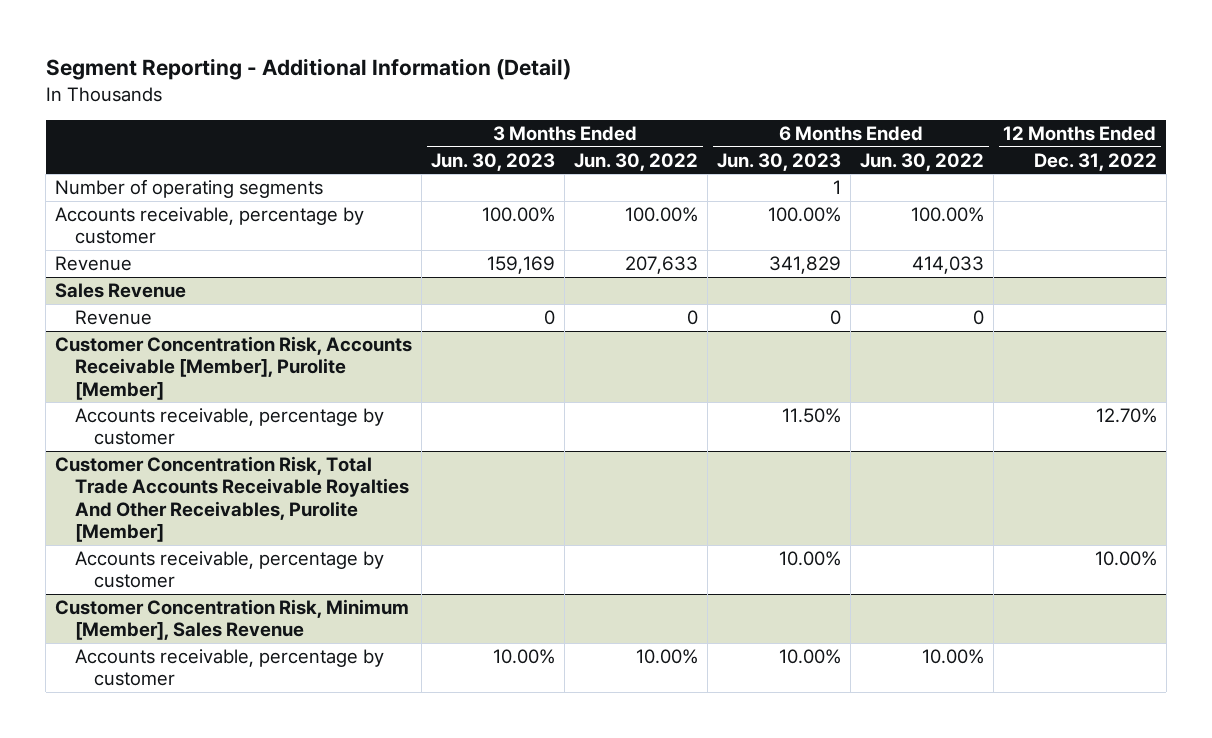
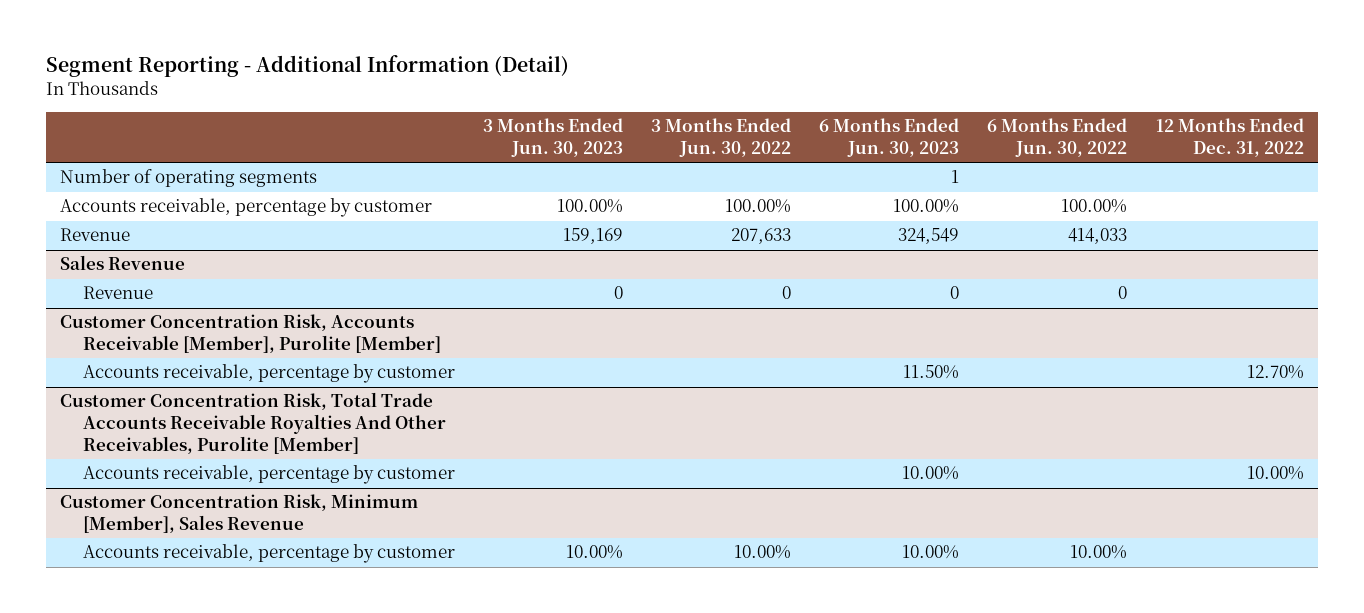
- Revenue | 159,169 | 207,633 | 341,829 | 414,033 |
+ Revenue | 159,169 | 207,633 | 324,549 | 414,033 |

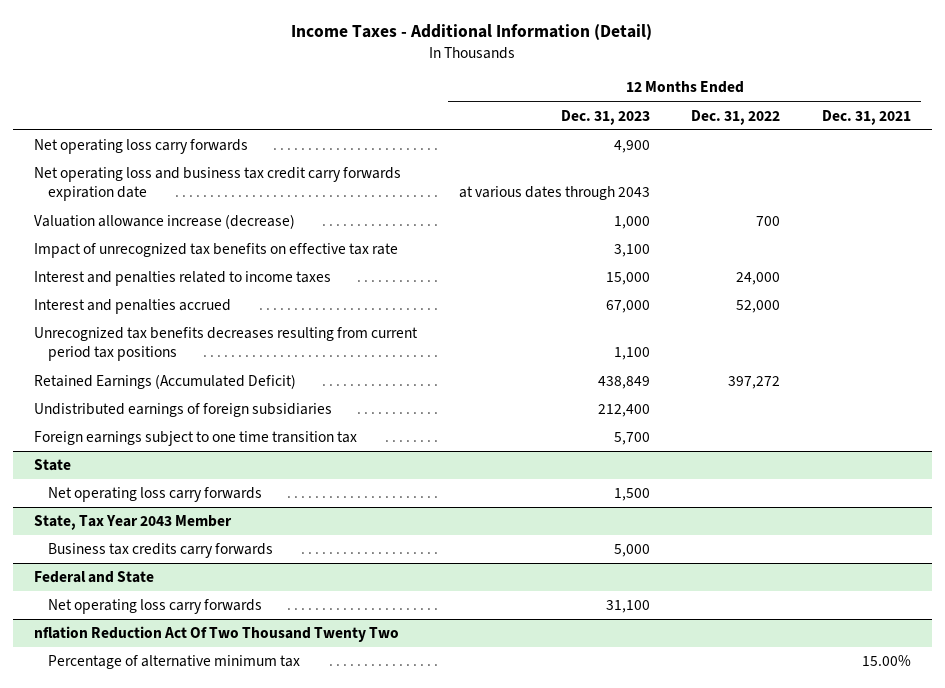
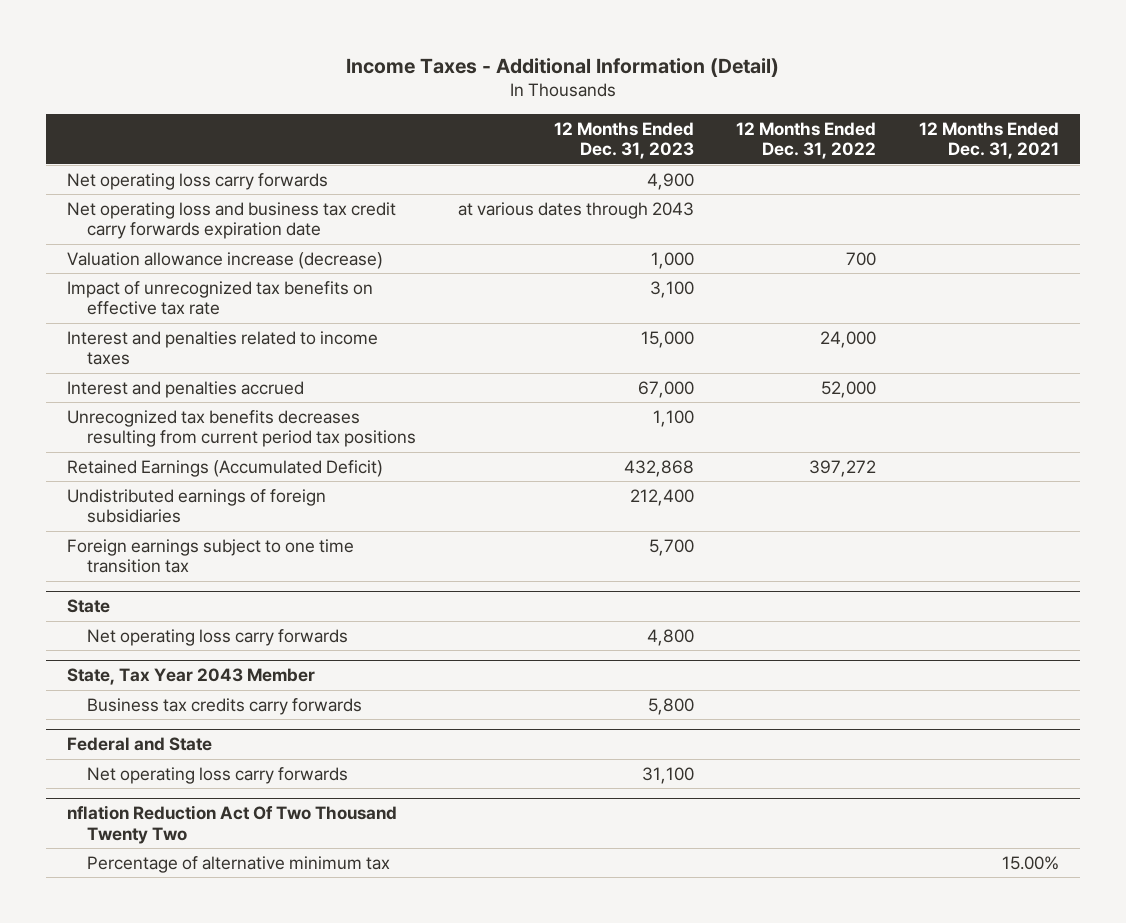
- Retained Earnings (Accumulated Deficit) | 438,849 | 397,272 |
+ Retained Earnings (Accumulated Deficit) | 432,868 | 397,272 |
@ State
- Net operating loss carry forwards | 1,500 | |
+ Net operating loss carry forwards | 4,800 | |
@ State, Tax Year 2043 Member
- Business tax credits carry forwards | 5,000 | |
+ Business tax credits carry forwards | 5,800 | |

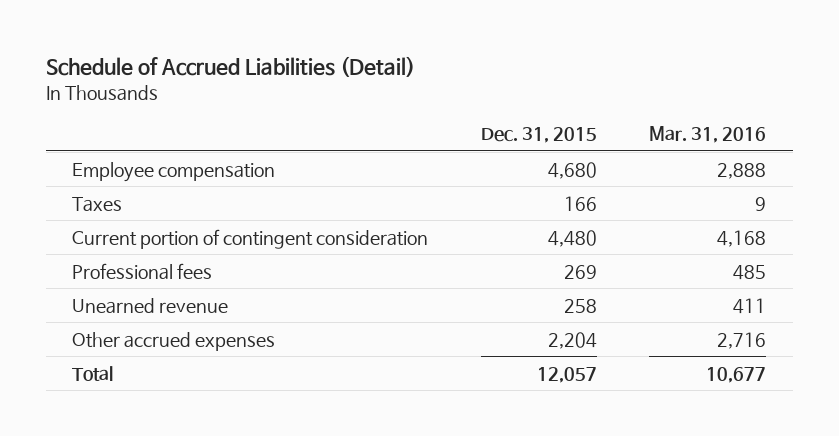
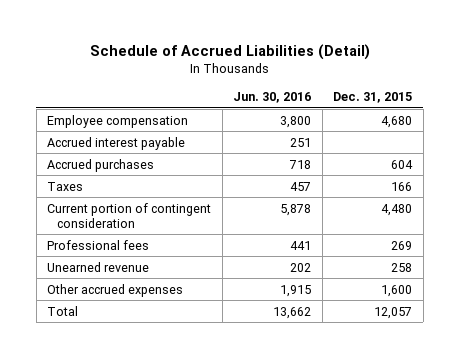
- | Dec. 31, 2015 | Mar. 31, 2016
+ | Jun. 30, 2016 | Dec. 31, 2015
+ Accrued interest payable | 251 |
+ Accrued purchases | 718 | 604
- Other accrued expenses | 2,204 | 2,716
+ Other accrued expenses | 1,915 | 1,600

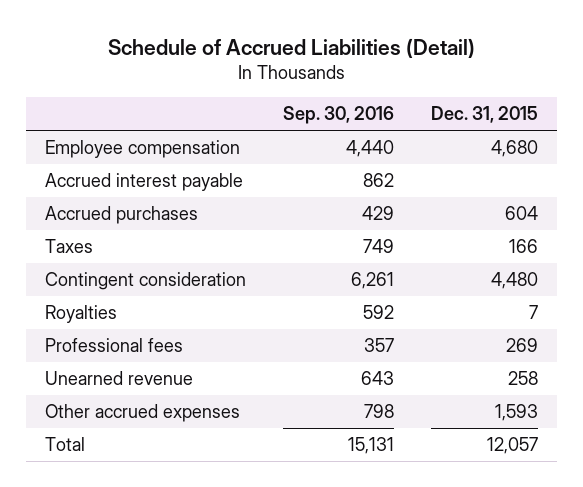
- | Jun. 30, 2016 | Dec. 31, 2015
+ | Sep. 30, 2016 | Dec. 31, 2015
- Current portion of contingent consideration | 5,878 | 4,480
+ Contingent consideration | 6,261 | 4,480
+ Royalties | 592 | 7
- Other accrued expenses | 1,915 | 1,600
+ Other accrued expenses | 798 | 1,593

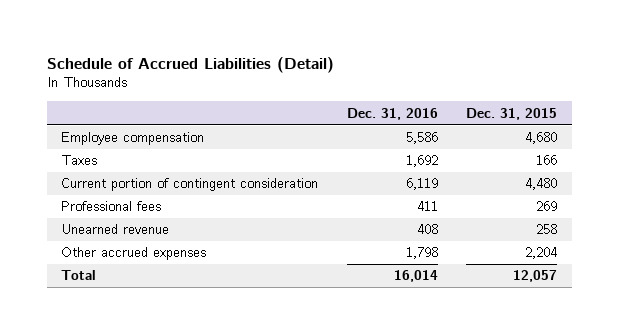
- | Sep. 30, 2016 | Dec. 31, 2015
+ | Dec. 31, 2016 | Dec. 31, 2015
- Accrued interest payable | 862 |
- Accrued purchases | 429 | 604
- Contingent consideration | 6,261 | 4,480
- Royalties | 592 | 7
+ Current portion of contingent consideration | 6,119 | 4,480
- Other accrued expenses | 798 | 1,593
+ Other accrued expenses | 1,798 | 2,204

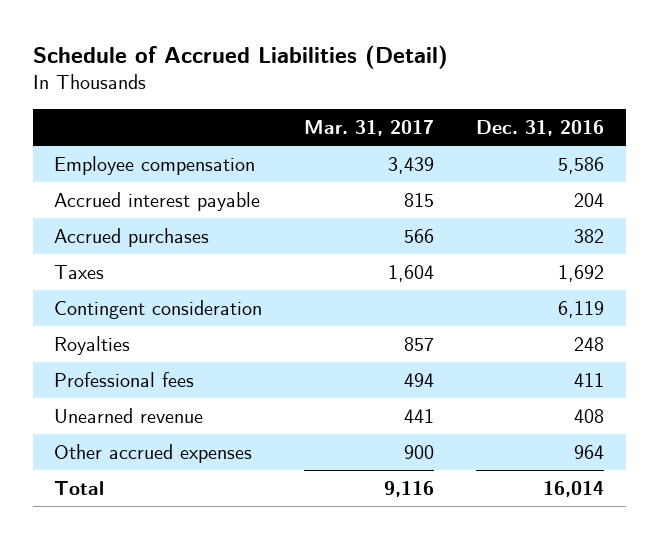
- | Dec. 31, 2016 | Dec. 31, 2015
+ | Mar. 31, 2017 | Dec. 31, 2016
+ Accrued interest payable | 815 | 204
+ Accrued purchases | 566 | 382
- Current portion of contingent consideration | 6,119 | 4,480
+ Contingent consideration | | 6,119
+ Royalties | 857 | 248
- Other accrued expenses | 1,798 | 2,204
+ Other accrued expenses | 900 | 964

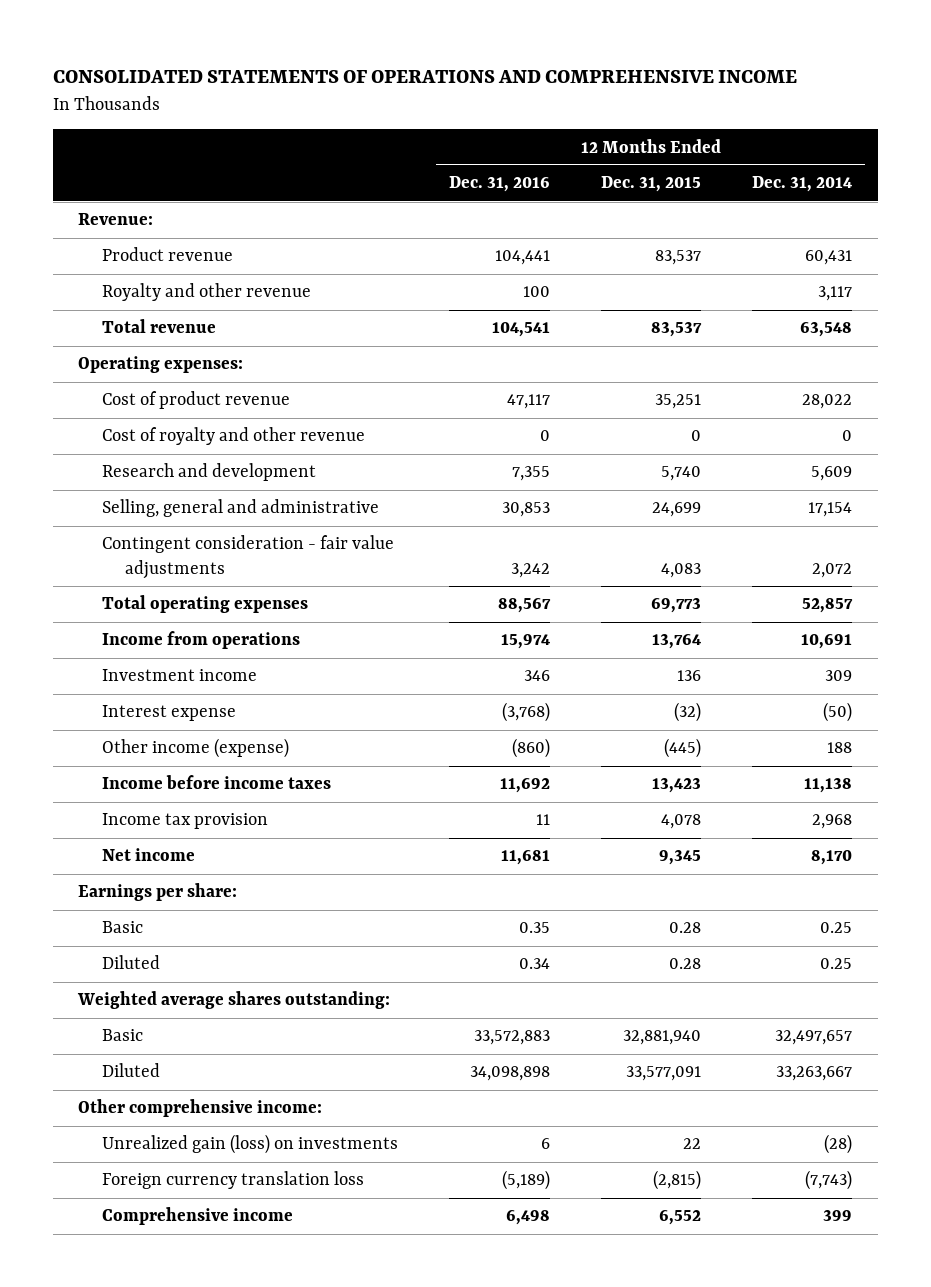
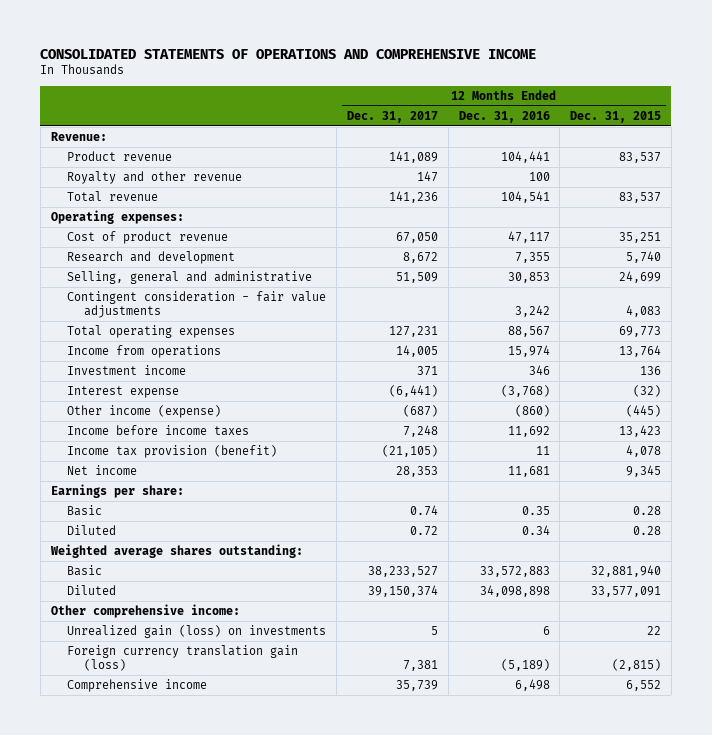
- | 12 Months Ended Dec. 31, 2016 | 12 Months Ended Dec. 31, 2015 | 12 Months Ended Dec. 31, 2014
+ | 12 Months Ended Dec. 31, 2017 | 12 Months Ended Dec. 31, 2016 | 12 Months Ended Dec. 31, 2015
- Cost of royalty and other revenue | 0 | 0 | 0
- Income tax provision | 11 | 4,078 | 2,968
+ Income tax provision (benefit) | (21,105) | 11 | 4,078
- Foreign currency translation loss | (5,189) | (2,815) | (7,743)
+ Foreign currency translation gain (loss) | 7,381 | (5,189) | (2,815)

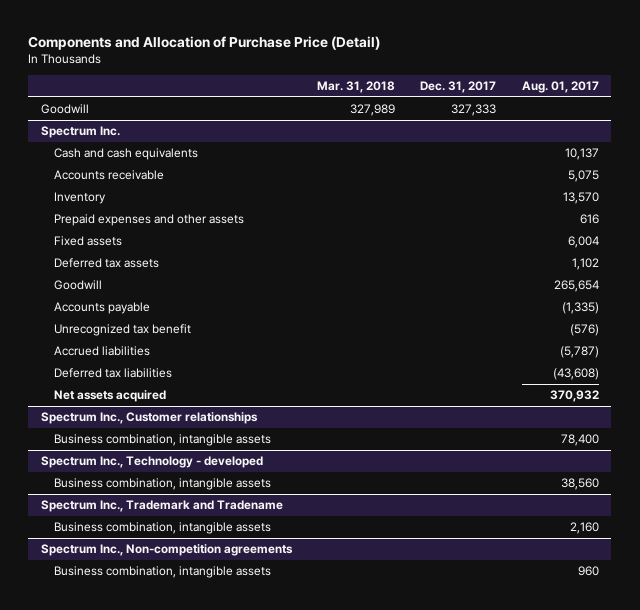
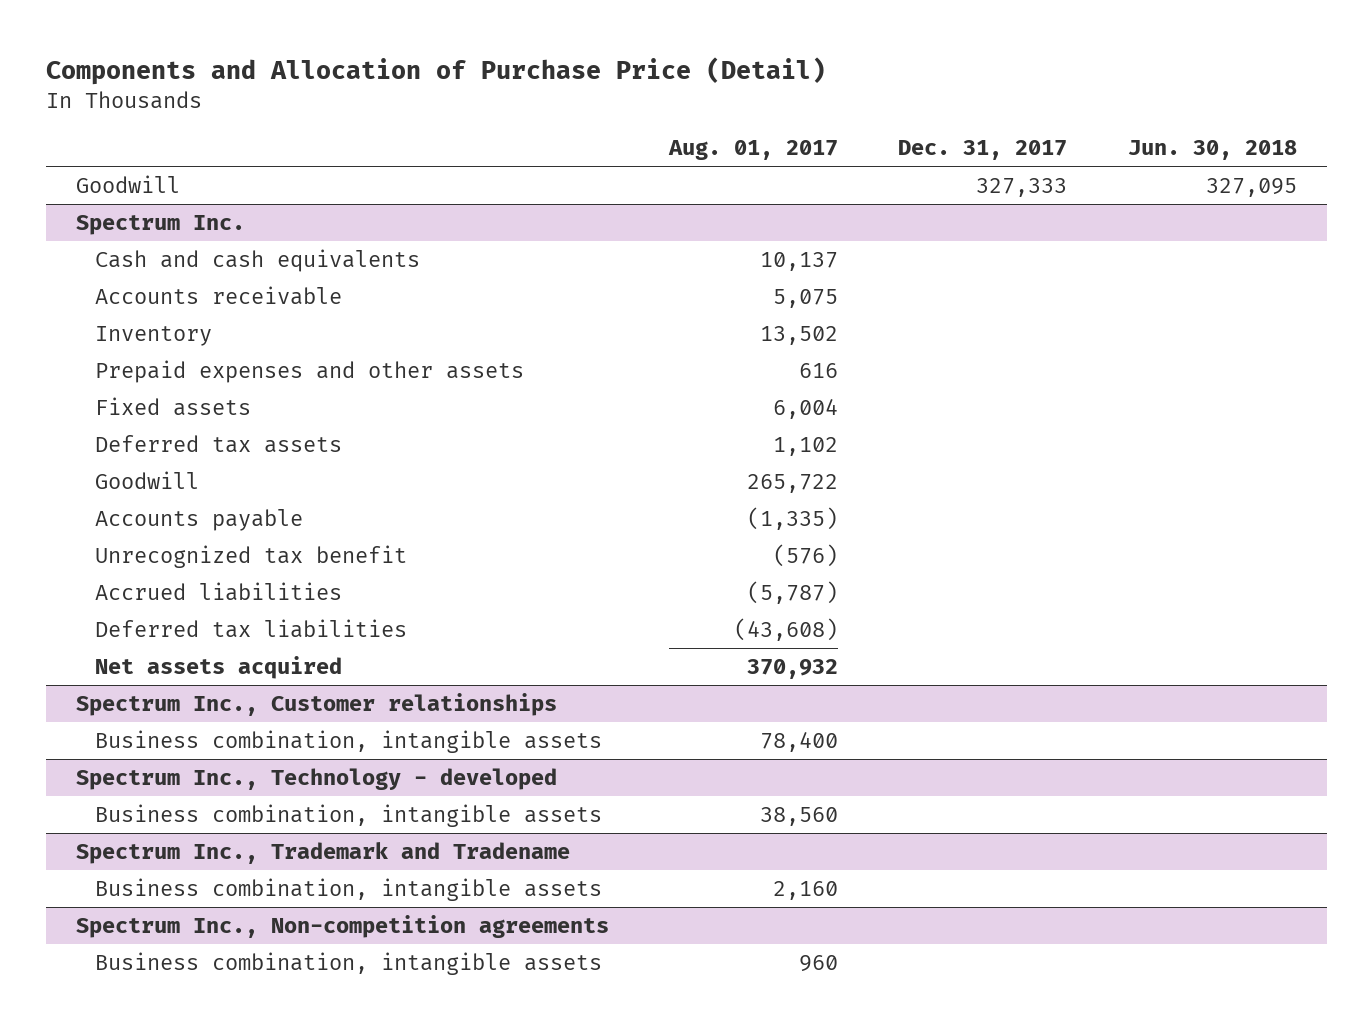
- | Mar. 31, 2018 | Dec. 31, 2017 | Aug. 01, 2017
+ | Aug. 01, 2017 | Dec. 31, 2017 | Jun. 30, 2018
@ Spectrum Inc.
- Inventory | | | 13,570
+ Inventory | 13,502 | |
- Goodwill | | | 265,654
+ Goodwill | 265,722 | |

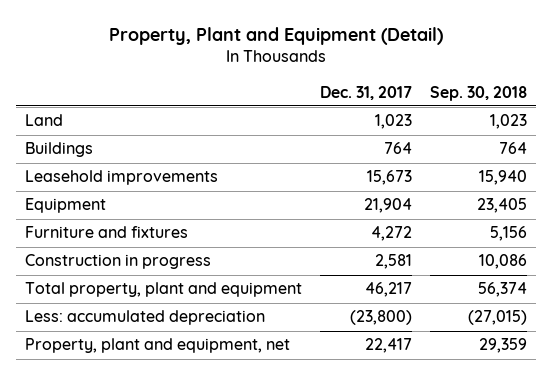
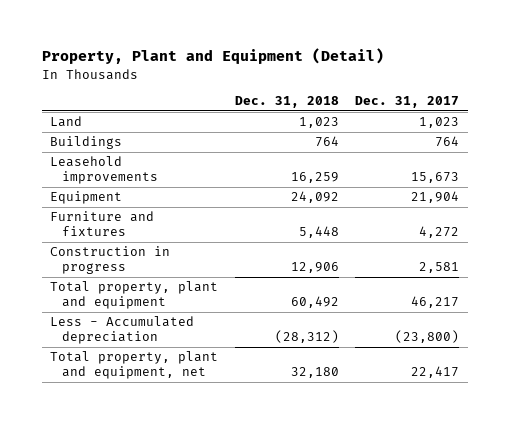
- | Dec. 31, 2017 | Sep. 30, 2018
+ | Dec. 31, 2018 | Dec. 31, 2017
- Less: accumulated depreciation | (23,800) | (27,015)
- Property, plant and equipment, net | 22,417 | 29,359
+ Less - Accumulated depreciation | (28,312) | (23,800)
+ Total property, plant and equipment, net | 32,180 | 22,417

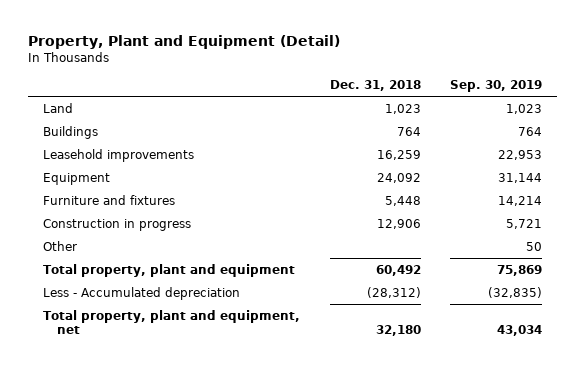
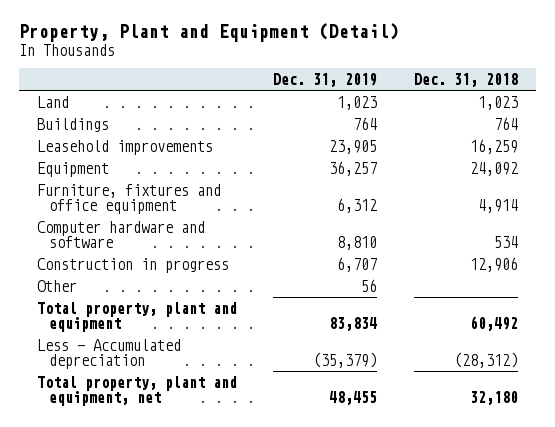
- | Dec. 31, 2018 | Sep. 30, 2019
+ | Dec. 31, 2019 | Dec. 31, 2018
- Furniture and fixtures | 5,448 | 14,214
+ Furniture, fixtures and office equipment | 6,312 | 4,914
+ Computer hardware and software | 8,810 | 534

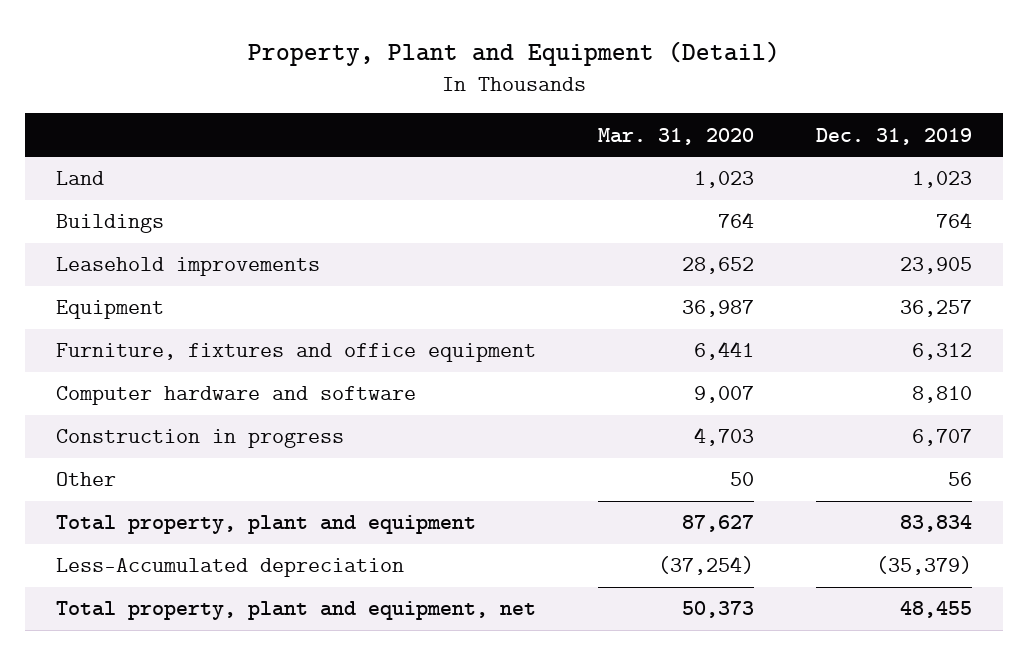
- | Dec. 31, 2019 | Dec. 31, 2018
+ | Mar. 31, 2020 | Dec. 31, 2019
- Less - Accumulated depreciation | (35,379) | (28,312)
+ Less-Accumulated depreciation | (37,254) | (35,379)

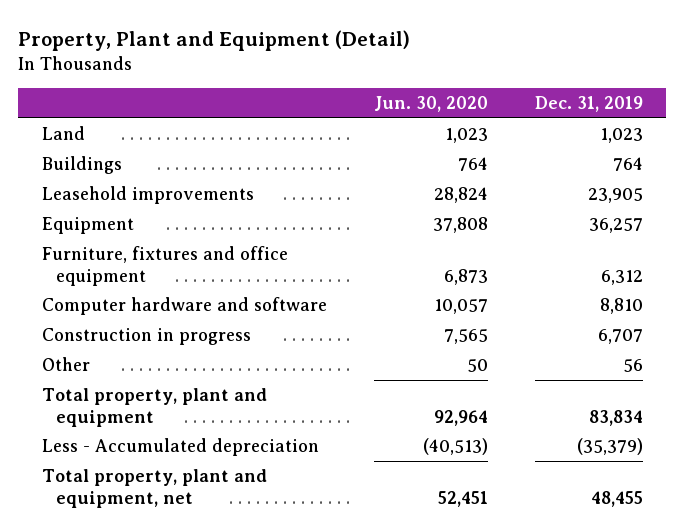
- | Mar. 31, 2020 | Dec. 31, 2019
+ | Jun. 30, 2020 | Dec. 31, 2019
- Less-Accumulated depreciation | (37,254) | (35,379)
+ Less - Accumulated depreciation | (40,513) | (35,379)

